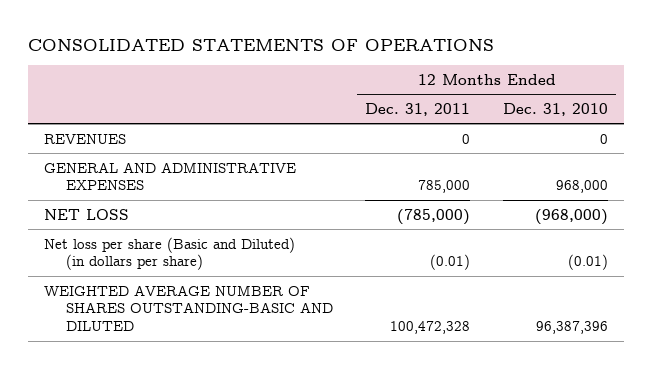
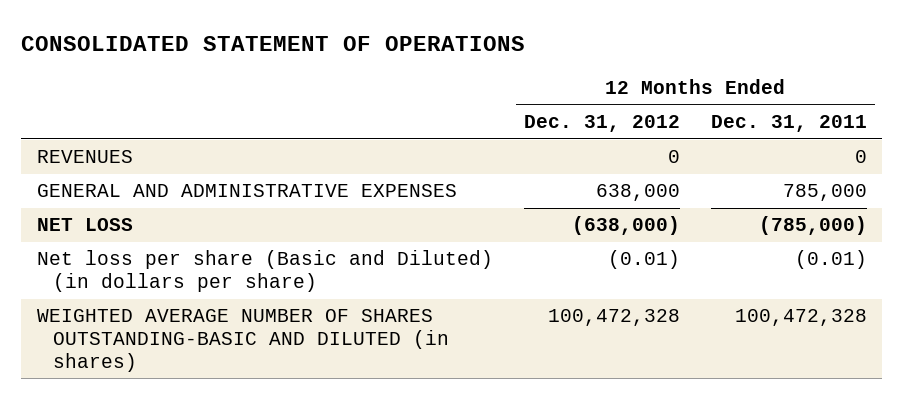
- CONSOLIDATED STATEMENTS OF OPERATIONS
+ CONSOLIDATED STATEMENT OF OPERATIONS
- | 12 Months Ended Dec. 31, 2011 | 12 Months Ended Dec. 31, 2010
+ | 12 Months Ended Dec. 31, 2012 | 12 Months Ended Dec. 31, 2011
- WEIGHTED AVERAGE NUMBER OF SHARES OUTSTANDING-BASIC AND DILUTED | 100,472,328 | 96,387,396
+ WEIGHTED AVERAGE NUMBER OF SHARES OUTSTANDING-BASIC AND DILUTED (in shares) | 100,472,328 | 100,472,328

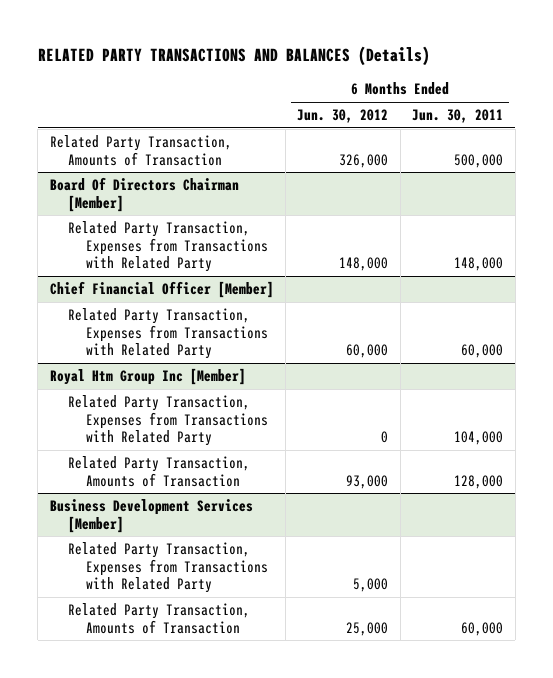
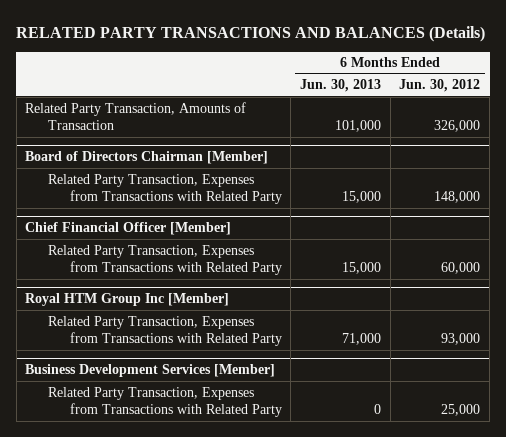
- | 6 Months Ended Jun. 30, 2012 | 6 Months Ended Jun. 30, 2011
+ | 6 Months Ended Jun. 30, 2013 | 6 Months Ended Jun. 30, 2012
- Board Of Directors Chairman [Member]
+ Board of Directors Chairman [Member]
- Royal Htm Group Inc [Member]
- Related Party Transaction, Expenses from Transactions with Related Party | 0 | 104,000
- Related Party Transaction, Amounts of Transaction | 93,000 | 128,000
+ Royal HTM Group Inc [Member]
+ Related Party Transaction, Expenses from Transactions with Related Party | 71,000 | 93,000
@ Business Development Services [Member]
- Related Party Transaction, Expenses from Transactions with Related Party | 5,000 |
- Related Party Transaction, Amounts of Transaction | 25,000 | 60,000
+ Related Party Transaction, Expenses from Transactions with Related Party | 0 | 25,000

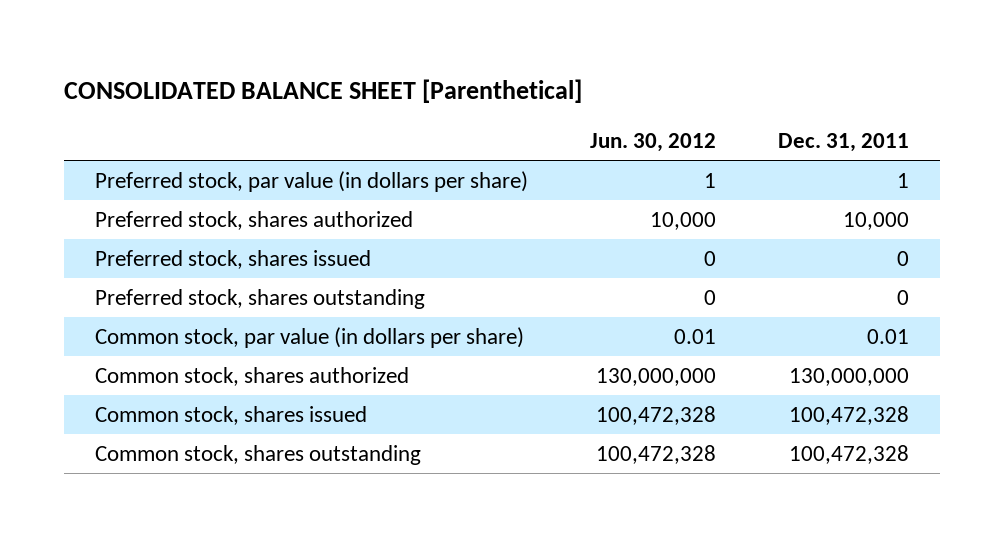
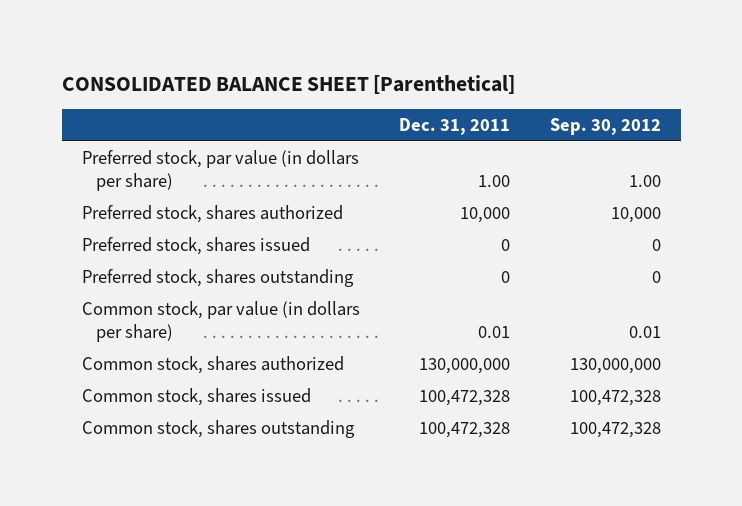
- | Jun. 30, 2012 | Dec. 31, 2011
+ | Dec. 31, 2011 | Sep. 30, 2012
- Preferred stock, par value (in dollars per share) | 1 | 1
+ Preferred stock, par value (in dollars per share) | 1.00 | 1.00

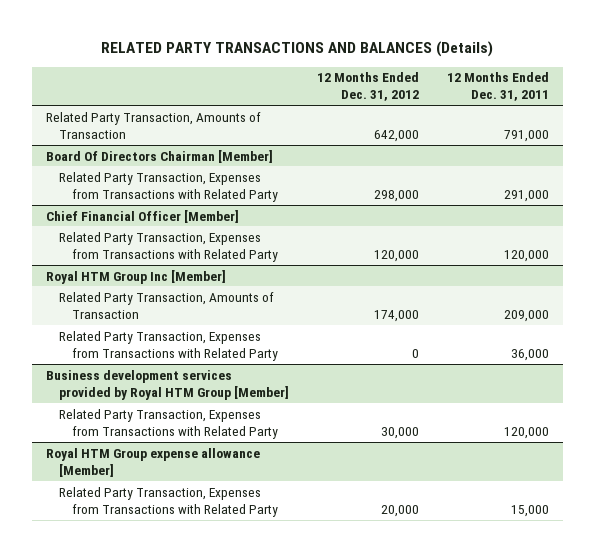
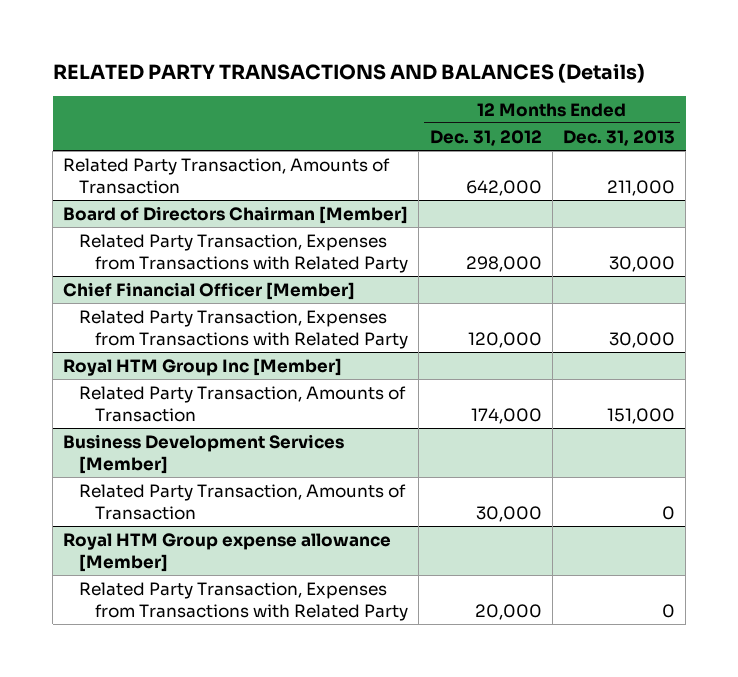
- | 12 Months Ended Dec. 31, 2012 | 12 Months Ended Dec. 31, 2011
+ | 12 Months Ended Dec. 31, 2012 | 12 Months Ended Dec. 31, 2013
- Board Of Directors Chairman [Member]
+ Board of Directors Chairman [Member]
@ Royal HTM Group Inc [Member]
- Related Party Transaction, Expenses from Transactions with Related Party | 0 | 36,000
- Business development services provided by Royal HTM Group [Member]
- Related Party Transaction, Expenses from Transactions with Related Party | 30,000 | 120,000
+ Business Development Services [Member]
+ Related Party Transaction, Amounts of Transaction | 30,000 | 0

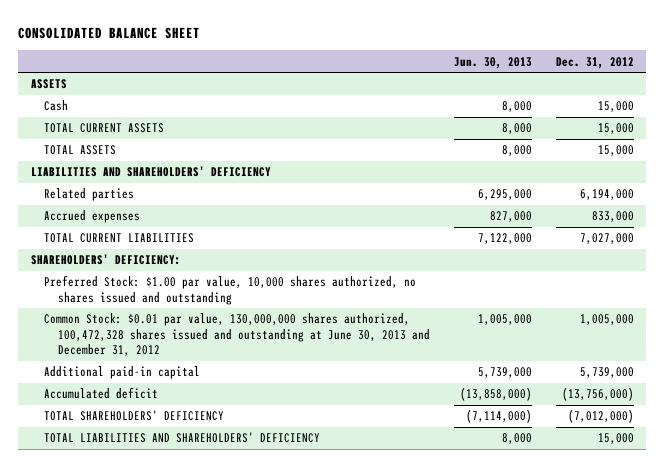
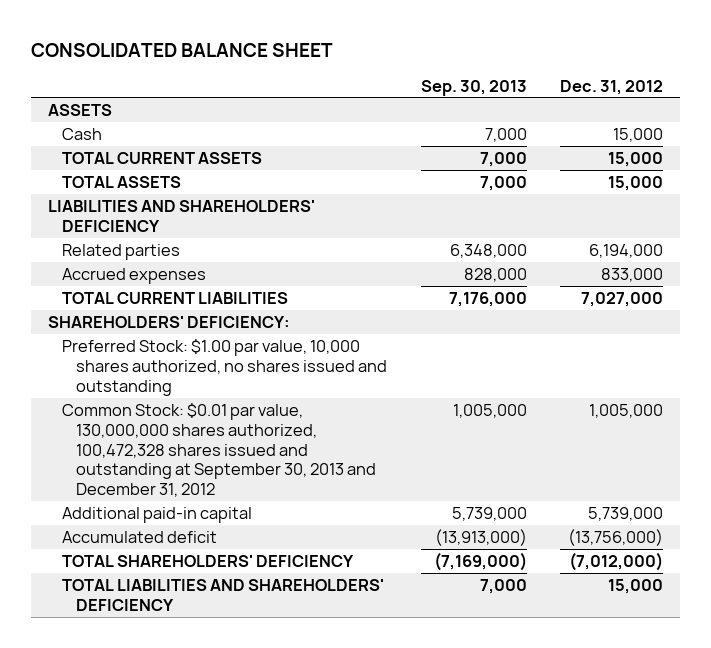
- | Jun. 30, 2013 | Dec. 31, 2012
+ | Sep. 30, 2013 | Dec. 31, 2012
- Common Stock: $0.01 par value, 130,000,000 shares authorized, 100,472,328 shares issued and outstanding at June 30, 2013 and December 31, 2012 | 1,005,000 | 1,005,000
+ Common Stock: $0.01 par value, 130,000,000 shares authorized, 100,472,328 shares issued and outstanding at September 30, 2013 and December 31, 2012 | 1,005,000 | 1,005,000

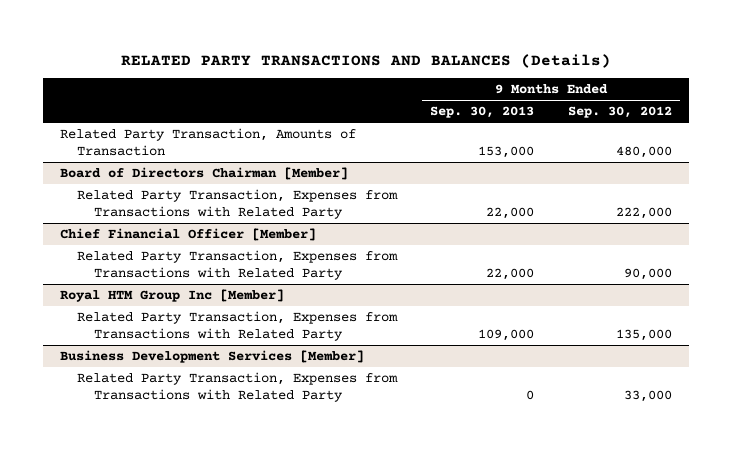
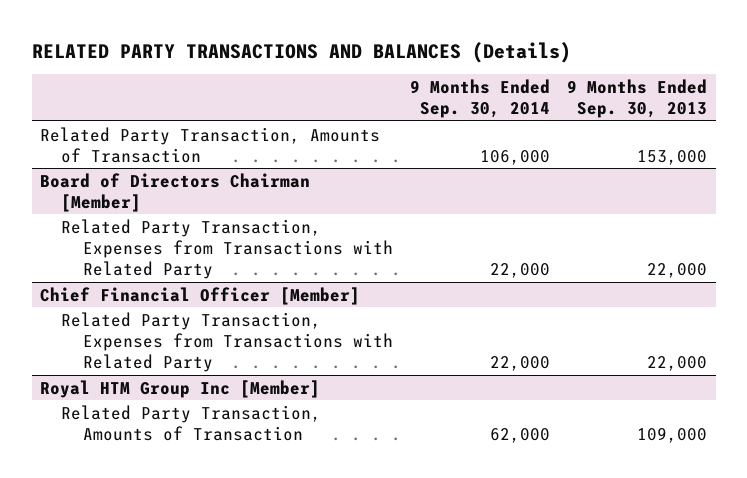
- | 9 Months Ended Sep. 30, 2013 | 9 Months Ended Sep. 30, 2012
+ | 9 Months Ended Sep. 30, 2014 | 9 Months Ended Sep. 30, 2013
@ Royal HTM Group Inc [Member]
- Related Party Transaction, Expenses from Transactions with Related Party | 109,000 | 135,000
- Business Development Services [Member]
- Related Party Transaction, Expenses from Transactions with Related Party | 0 | 33,000
@ Royal HTM Group Inc [Member]
+ Related Party Transaction, Amounts of Transaction | 62,000 | 109,000

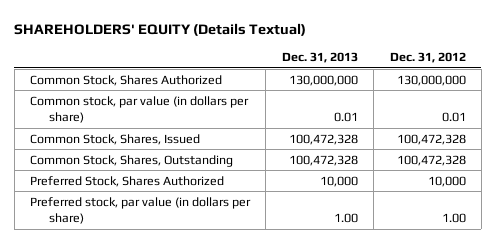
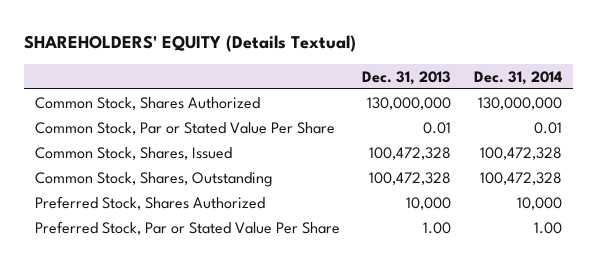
- | Dec. 31, 2013 | Dec. 31, 2012
+ | Dec. 31, 2013 | Dec. 31, 2014
- Common stock, par value (in dollars per share) | 0.01 | 0.01
+ Common Stock, Par or Stated Value Per Share | 0.01 | 0.01
- Preferred stock, par value (in dollars per share) | 1.00 | 1.00
+ Preferred Stock, Par or Stated Value Per Share | 1.00 | 1.00

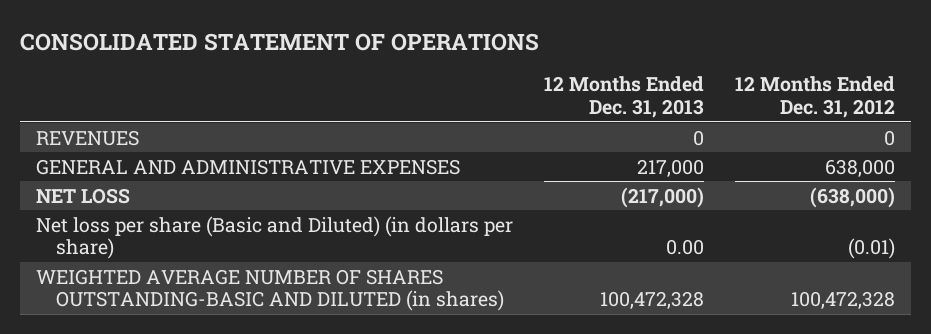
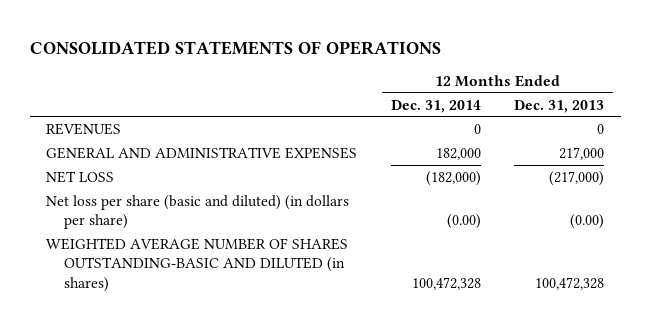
- CONSOLIDATED STATEMENT OF OPERATIONS
+ CONSOLIDATED STATEMENTS OF OPERATIONS
- | 12 Months Ended Dec. 31, 2013 | 12 Months Ended Dec. 31, 2012
+ | 12 Months Ended Dec. 31, 2014 | 12 Months Ended Dec. 31, 2013
- Net loss per share (Basic and Diluted) (in dollars per share) | 0.00 | (0.01)
+ Net loss per share (basic and diluted) (in dollars per share) | (0.00) | (0.00)

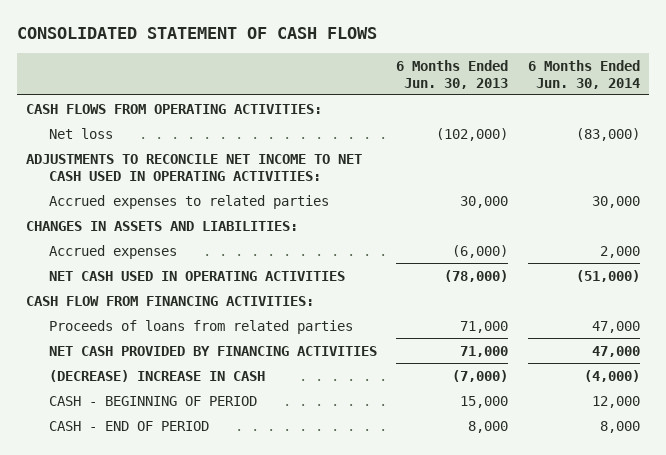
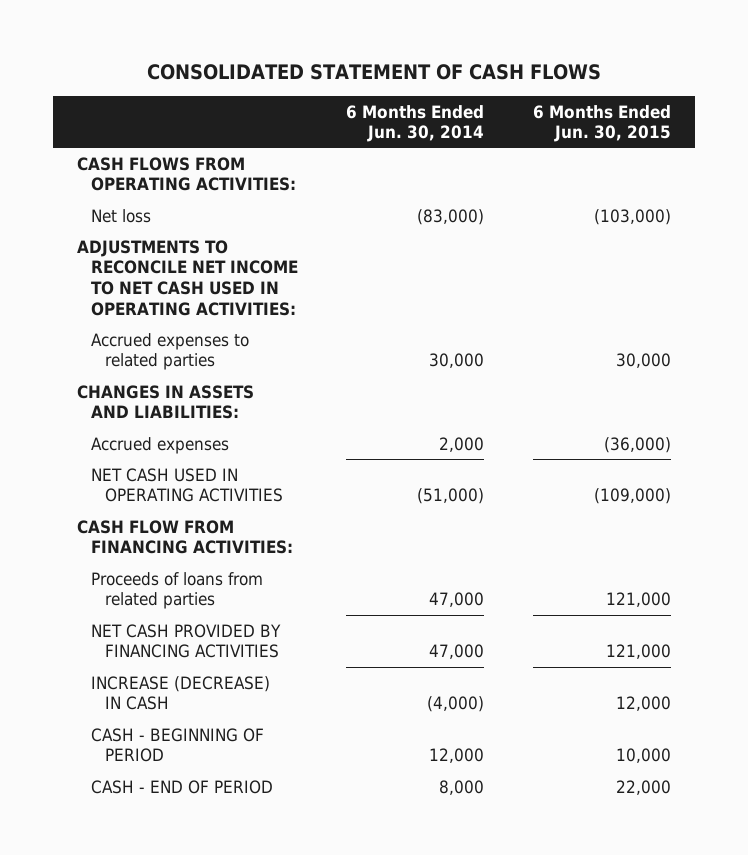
- | 6 Months Ended Jun. 30, 2013 | 6 Months Ended Jun. 30, 2014
+ | 6 Months Ended Jun. 30, 2014 | 6 Months Ended Jun. 30, 2015
- (DECREASE) INCREASE IN CASH | (7,000) | (4,000)
+ INCREASE (DECREASE) IN CASH | (4,000) | 12,000

